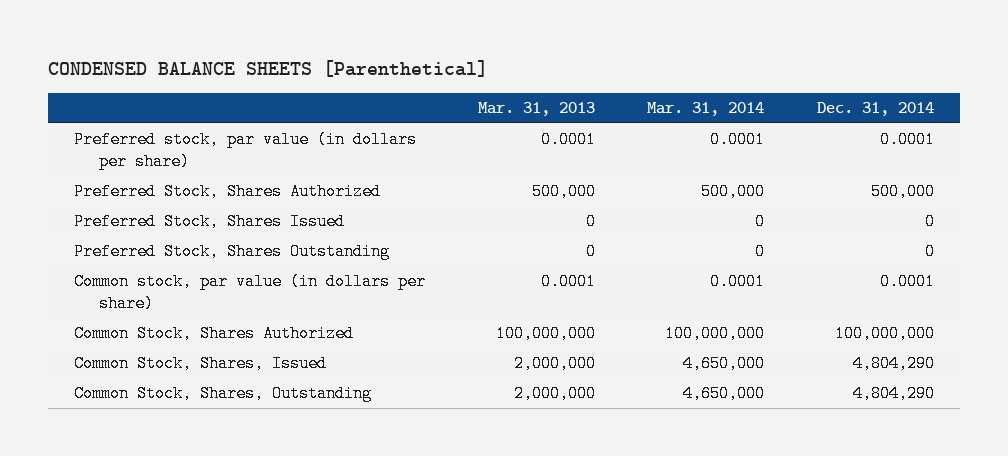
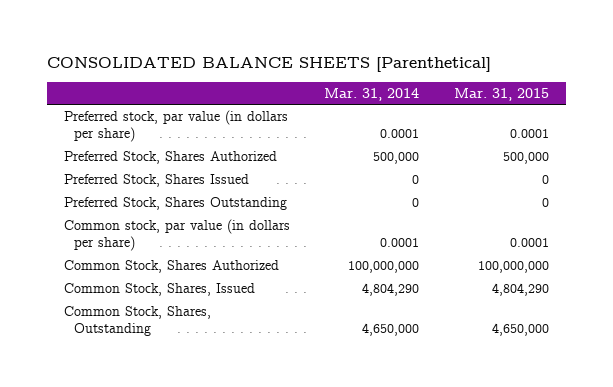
- CONDENSED BALANCE SHEETS [Parenthetical]
+ CONSOLIDATED BALANCE SHEETS [Parenthetical]
- | Mar. 31, 2013 | Mar. 31, 2014 | Dec. 31, 2014
+ | Mar. 31, 2014 | Mar. 31, 2015
- Common Stock, Shares, Issued | 2,000,000 | 4,650,000 | 4,804,290
+ Common Stock, Shares, Issued | 4,804,290 | 4,804,290

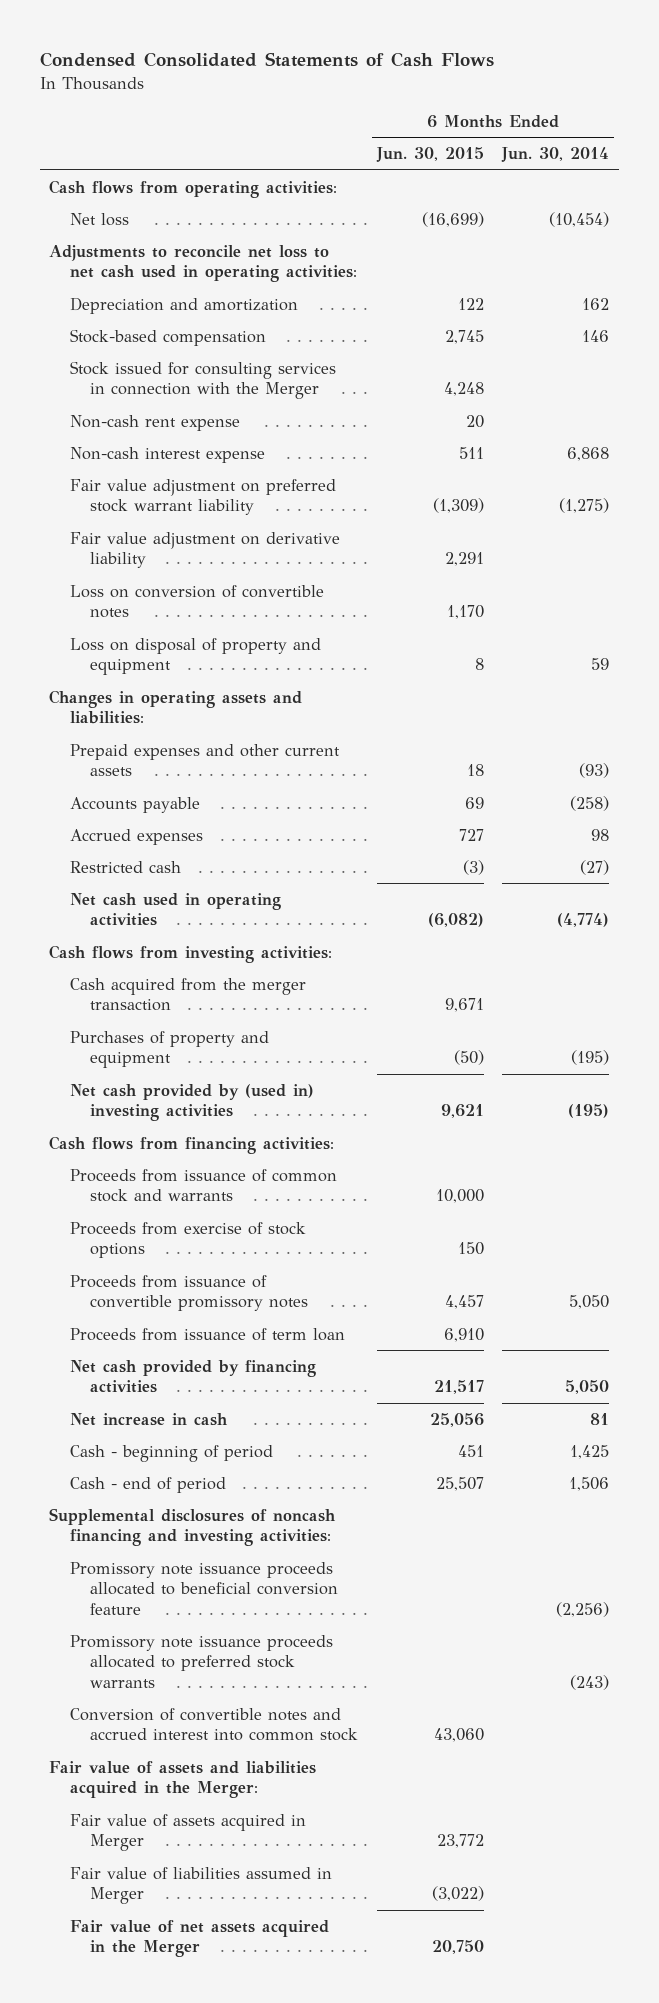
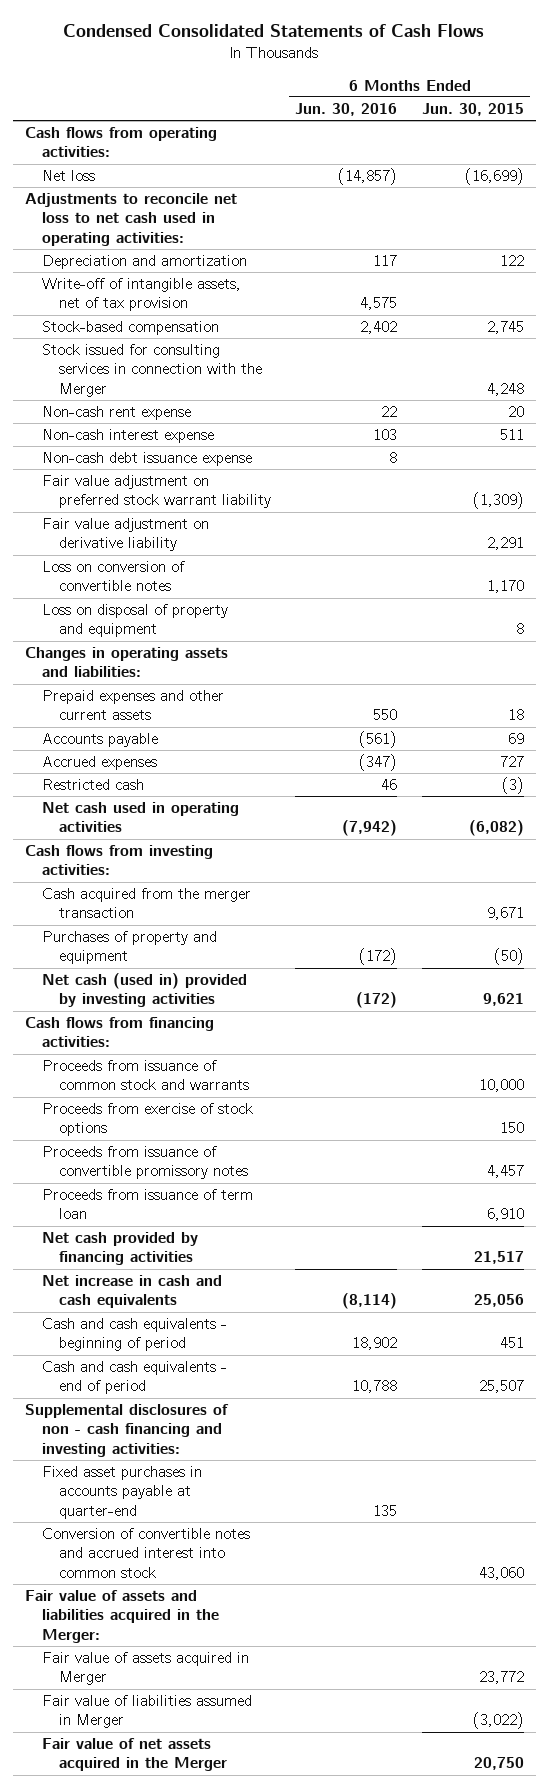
- | 6 Months Ended Jun. 30, 2015 | 6 Months Ended Jun. 30, 2014
+ | 6 Months Ended Jun. 30, 2016 | 6 Months Ended Jun. 30, 2015
+ Write-off of intangible assets, net of tax provision | 4,575 |
+ Non-cash debt issuance expense | 8 |
- Net cash provided by (used in) investing activities | 9,621 | (195)
+ Net cash (used in) provided by investing activities | (172) | 9,621
- Net increase in cash | 25,056 | 81
- Cash - beginning of period | 451 | 1,425
- Cash - end of period | 25,507 | 1,506
- Supplemental disclosures of noncash financing and investing activities:
- Promissory note issuance proceeds allocated to beneficial conversion feature | | (2,256)
- Promissory note issuance proceeds allocated to preferred stock warrants | | (243)
+ Net increase in cash and cash equivalents | (8,114) | 25,056
+ Cash and cash equivalents - beginning of period | 18,902 | 451
+ Cash and cash equivalents - end of period | 10,788 | 25,507
+ Supplemental disclosures of non - cash financing and investing activities:
+ Fixed asset purchases in accounts payable at quarter-end | 135 |

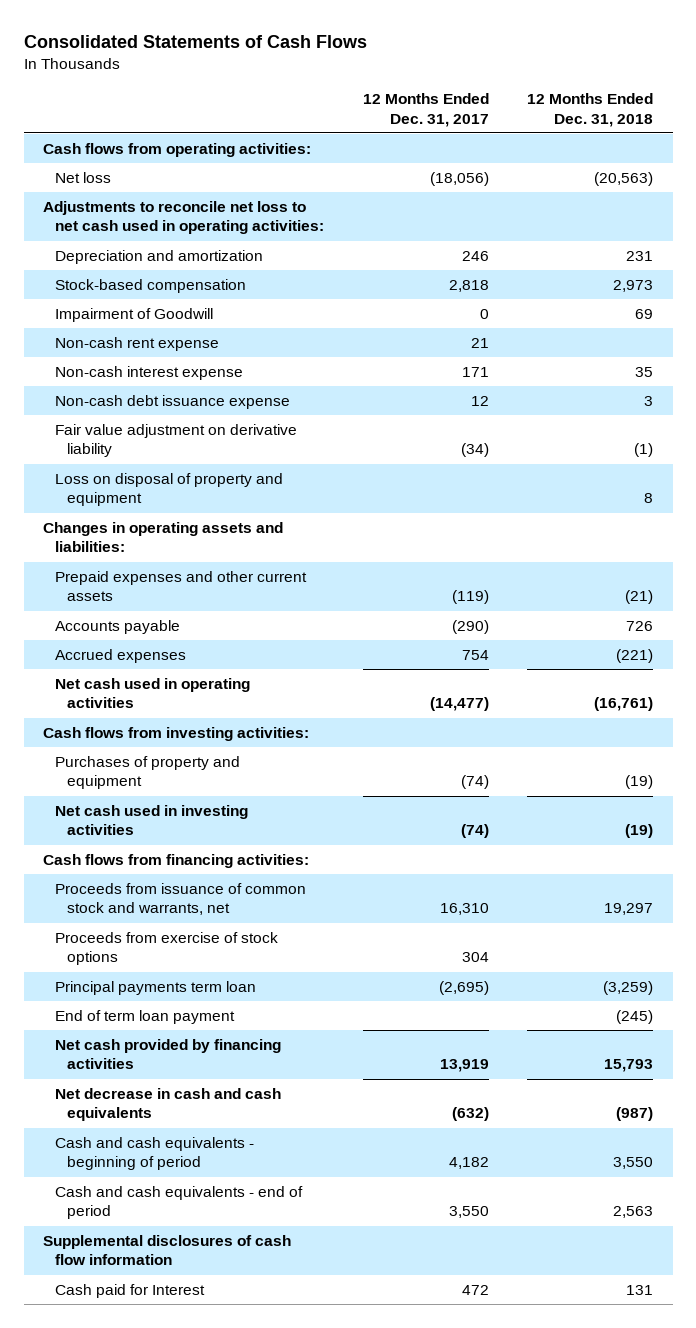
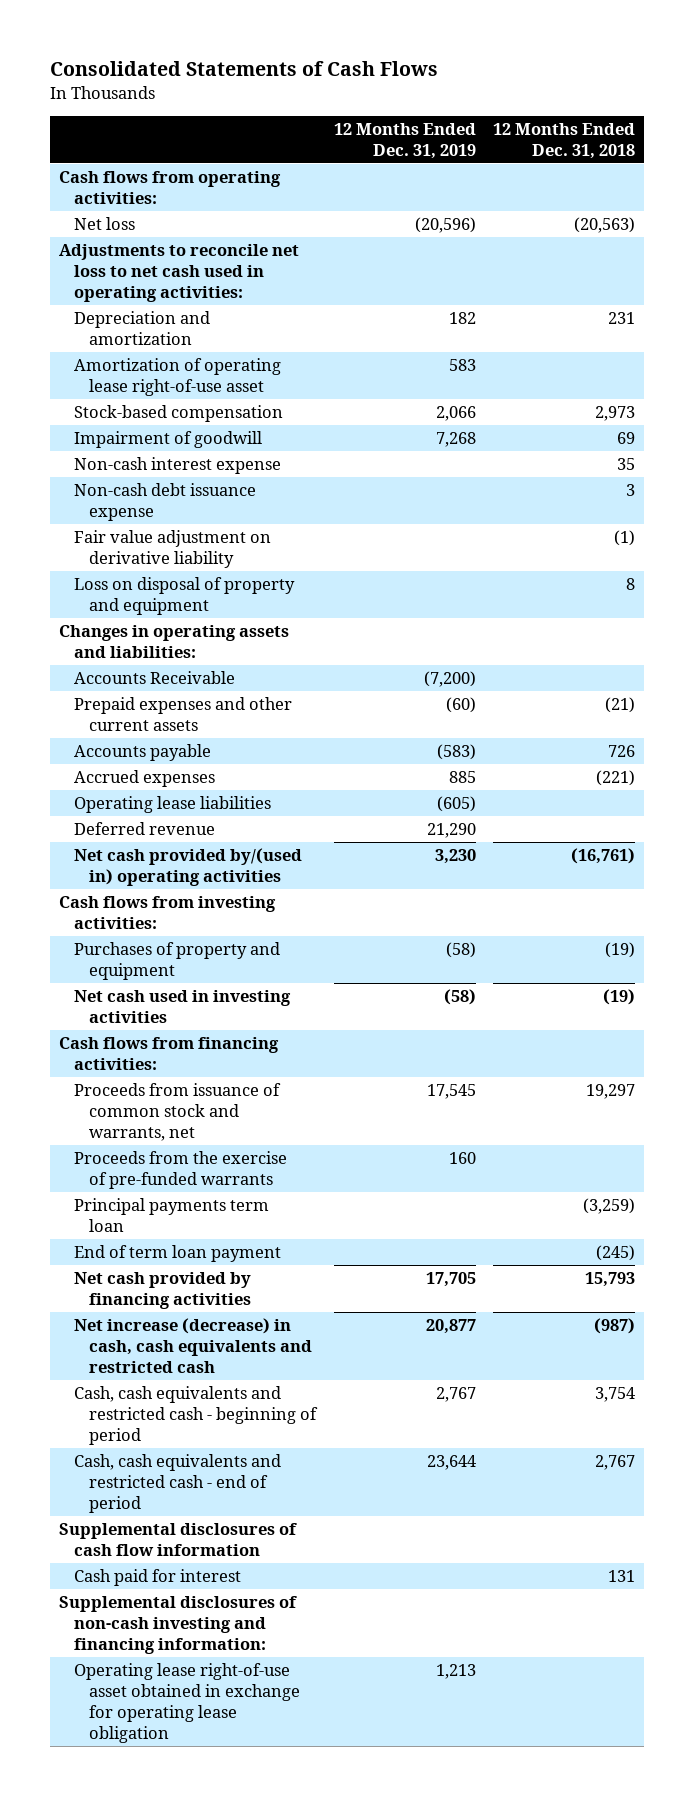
- | 12 Months Ended Dec. 31, 2017 | 12 Months Ended Dec. 31, 2018
+ | 12 Months Ended Dec. 31, 2019 | 12 Months Ended Dec. 31, 2018
+ Amortization of operating lease right-of-use asset | 583 |
- Impairment of Goodwill | 0 | 69
- Non-cash rent expense | 21 |
+ Impairment of goodwill | 7,268 | 69
+ Accounts Receivable | (7,200) |
- Net cash used in operating activities | (14,477) | (16,761)
+ Operating lease liabilities | (605) |
+ Deferred revenue | 21,290 |
+ Net cash provided by/(used in) operating activities | 3,230 | (16,761)
- Proceeds from exercise of stock options | 304 |
+ Proceeds from the exercise of pre-funded warrants | 160 |
- Net decrease in cash and cash equivalents | (632) | (987)
- Cash and cash equivalents - beginning of period | 4,182 | 3,550
- Cash and cash equivalents - end of period | 3,550 | 2,563
+ Net increase (decrease) in cash, cash equivalents and restricted cash | 20,877 | (987)
+ Cash, cash equivalents and restricted cash - beginning of period | 2,767 | 3,754
+ Cash, cash equivalents and restricted cash - end of period | 23,644 | 2,767
- Cash paid for Interest | 472 | 131
+ Cash paid for interest | | 131
+ Supplemental disclosures of non-cash investing and financing information:
+ Operating lease right-of-use asset obtained in exchange for operating lease obligation | 1,213 |

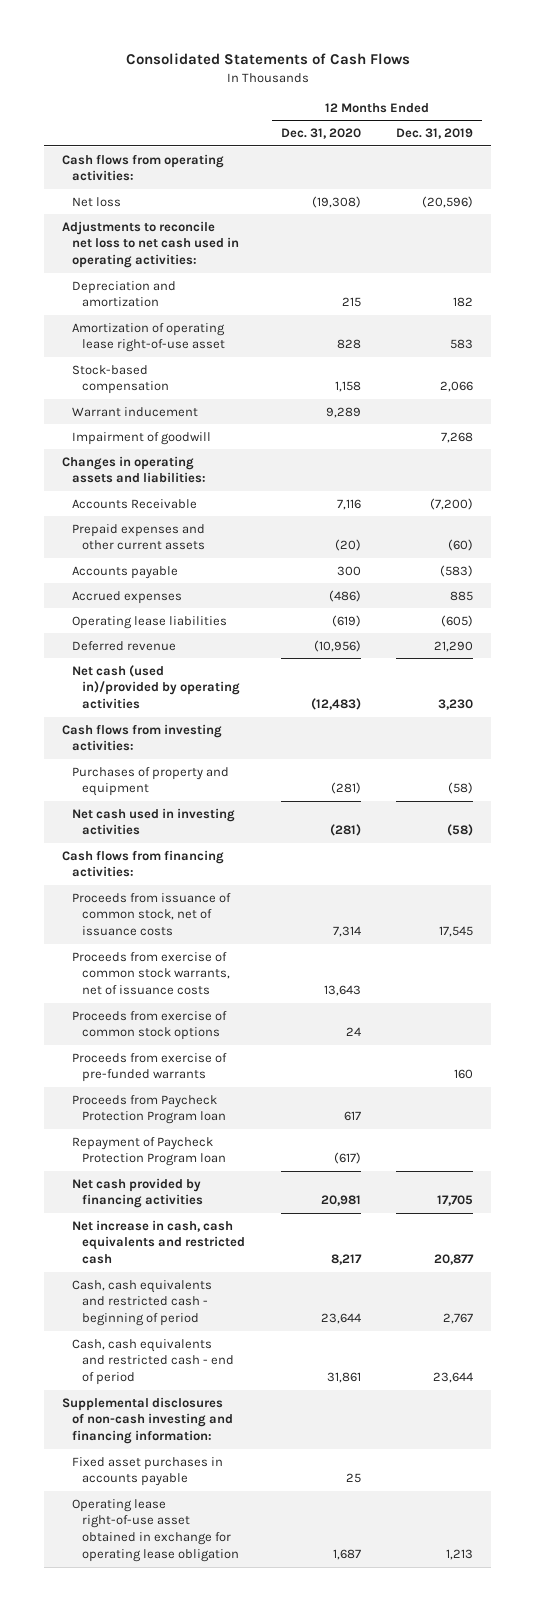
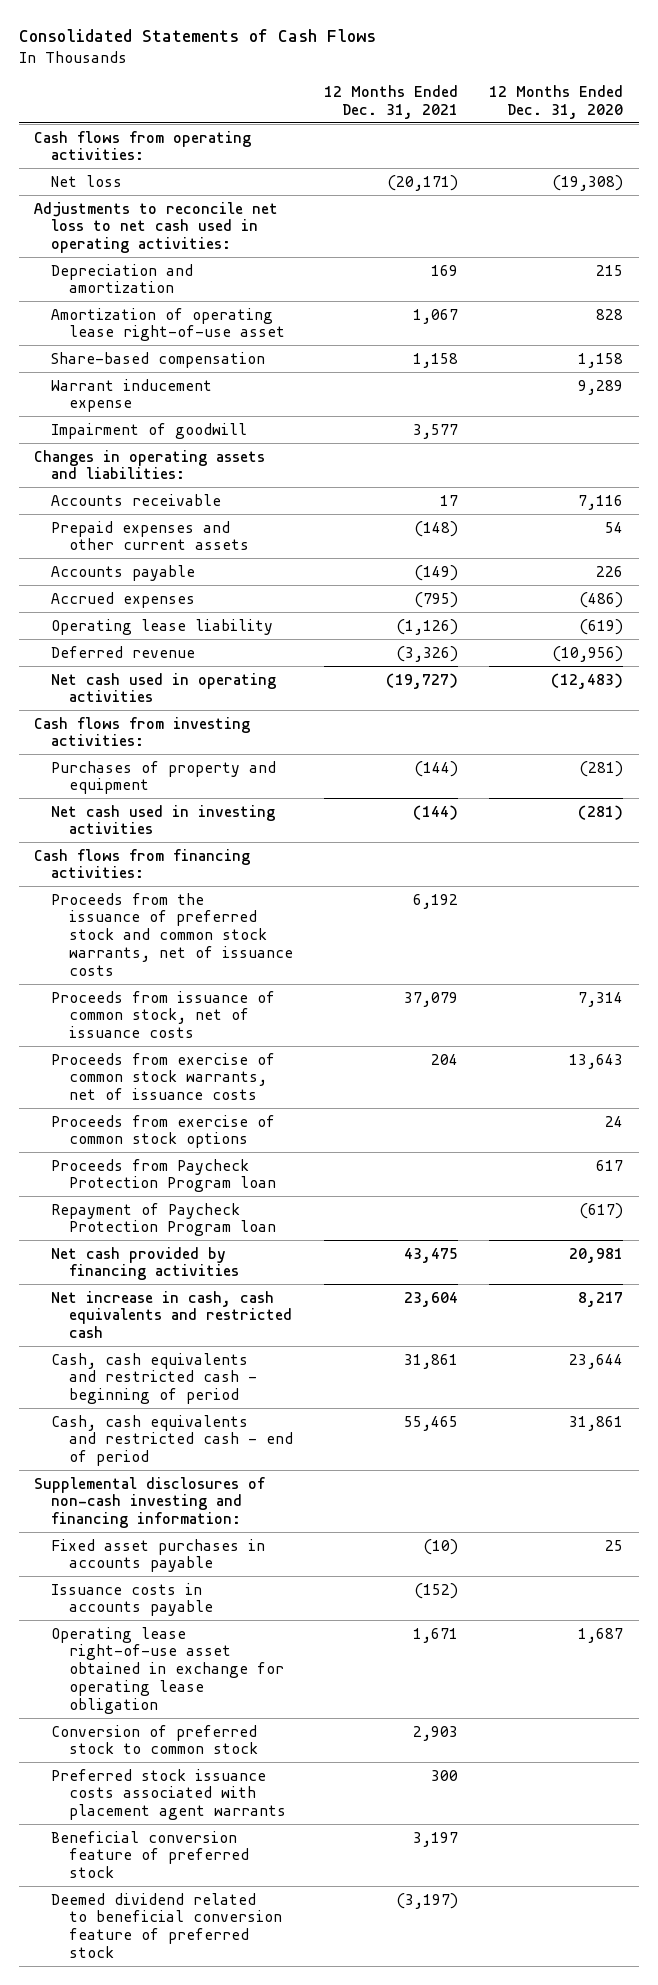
- | 12 Months Ended Dec. 31, 2020 | 12 Months Ended Dec. 31, 2019
+ | 12 Months Ended Dec. 31, 2021 | 12 Months Ended Dec. 31, 2020
- Stock-based compensation | 1,158 | 2,066
- Warrant inducement | 9,289 |
+ Share-based compensation | 1,158 | 1,158
+ Warrant inducement expense | | 9,289
- Accounts Receivable | 7,116 | (7,200)
- Prepaid expenses and other current assets | (20) | (60)
- Accounts payable | 300 | (583)
+ Accounts receivable | 17 | 7,116
+ Prepaid expenses and other current assets | (148) | 54
+ Accounts payable | (149) | 226
- Operating lease liabilities | (619) | (605)
+ Operating lease liability | (1,126) | (619)
- Net cash (used in)/provided by operating activities | (12,483) | 3,230
+ Net cash used in operating activities | (19,727) | (12,483)
+ Proceeds from the issuance of preferred stock and common stock warrants, net of issuance costs | 6,192 |
- Proceeds from exercise of pre-funded warrants | | 160
+ Issuance costs in accounts payable | (152) |
+ Conversion of preferred stock to common stock | 2,903 |
+ Preferred stock issuance costs associated with placement agent warrants | 300 |
+ Beneficial conversion feature of preferred stock | 3,197 |
+ Deemed dividend related to beneficial conversion feature of preferred stock | (3,197) |

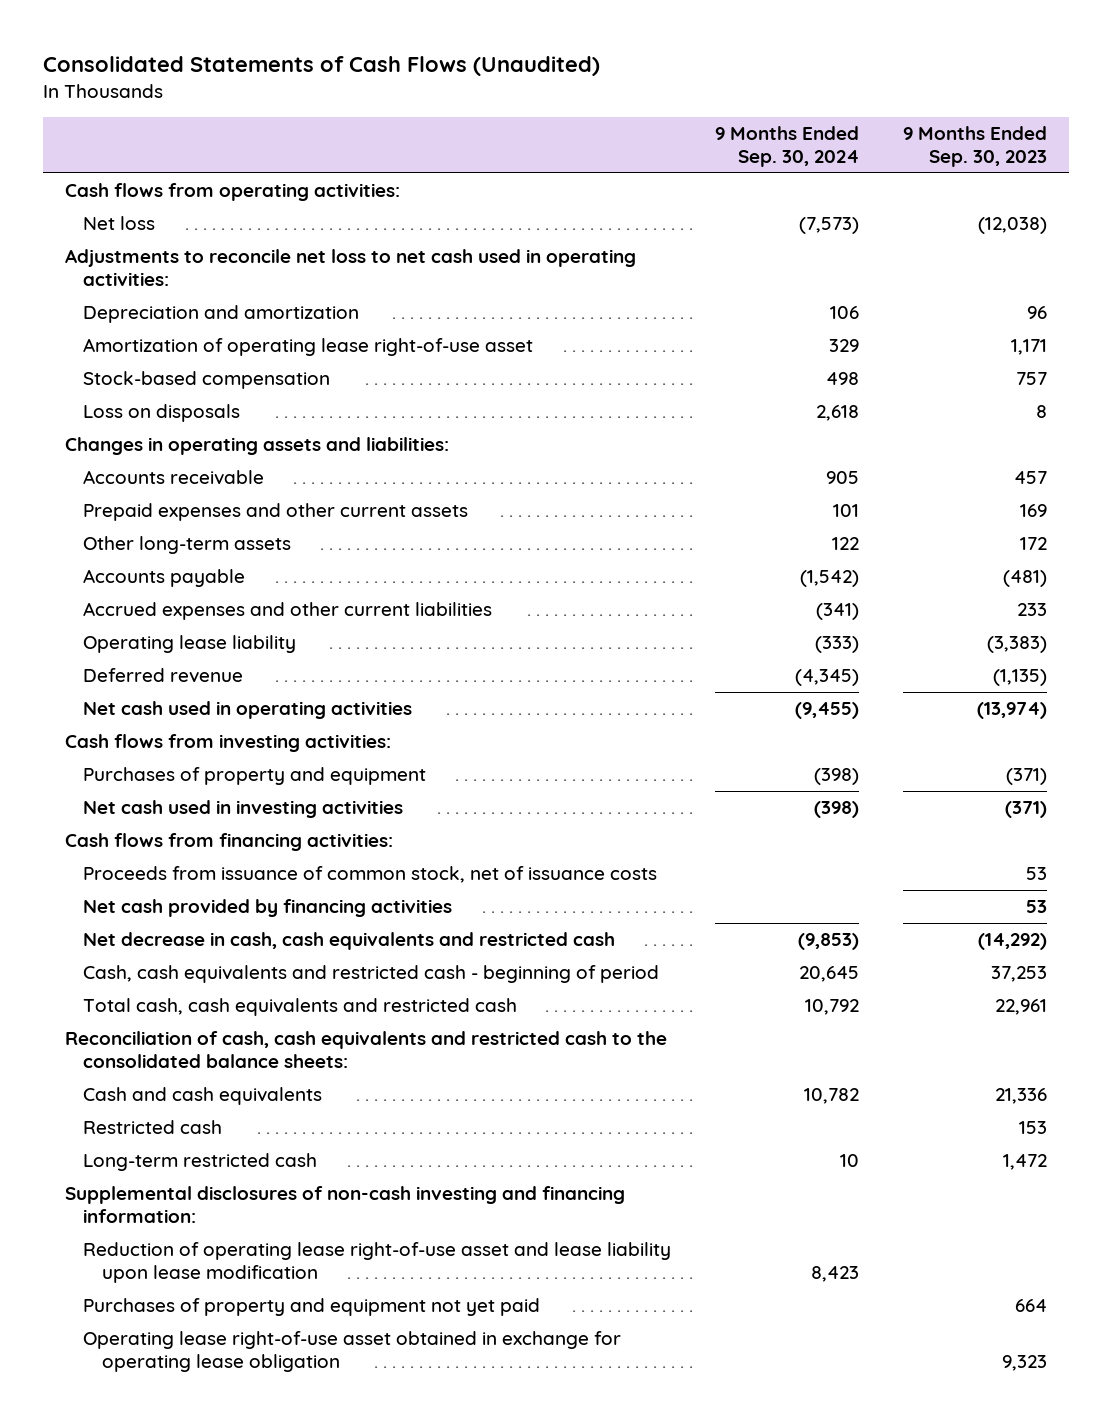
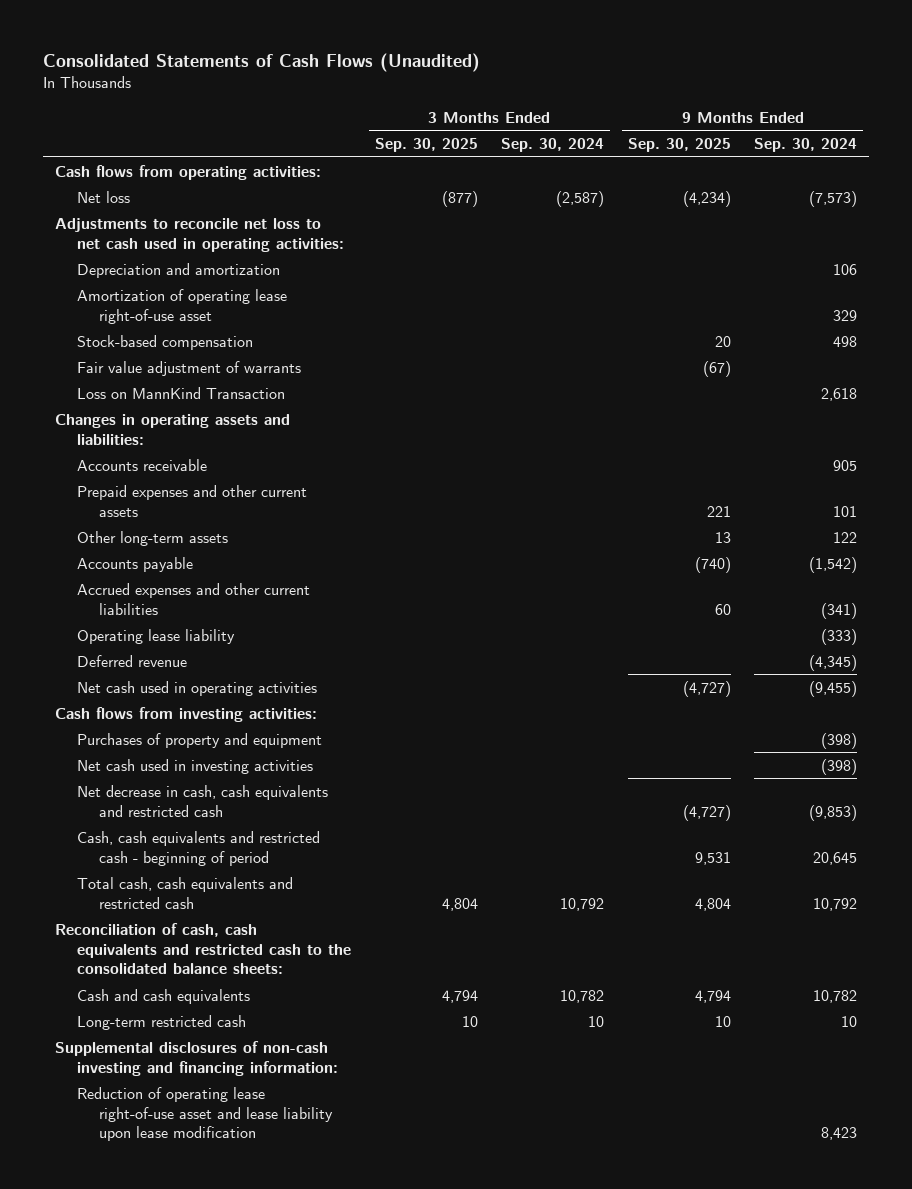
- | 9 Months Ended Sep. 30, 2024 | 9 Months Ended Sep. 30, 2023
+ | 3 Months Ended Sep. 30, 2025 | 3 Months Ended Sep. 30, 2024 | 9 Months Ended Sep. 30, 2025 | 9 Months Ended Sep. 30, 2024
- Loss on disposals | 2,618 | 8
+ Fair value adjustment of warrants | | | (67) |
+ Loss on MannKind Transaction | | | | 2,618
- Cash flows from financing activities:
- Proceeds from issuance of common stock, net of issuance costs | | 53
- Net cash provided by financing activities | | 53
- Restricted cash | | 153
- Purchases of property and equipment not yet paid | | 664
- Operating lease right-of-use asset obtained in exchange for operating lease obligation | | 9,323

